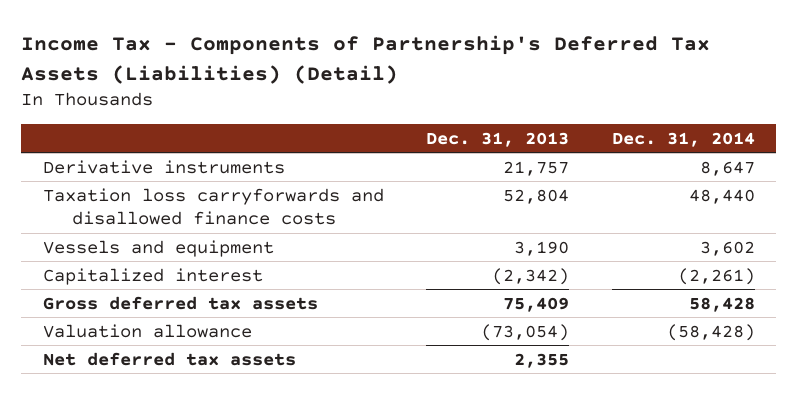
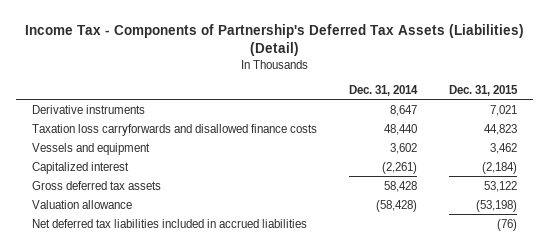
- | Dec. 31, 2013 | Dec. 31, 2014
+ | Dec. 31, 2014 | Dec. 31, 2015
- Net deferred tax assets | 2,355 |
+ Net deferred tax liabilities included in accrued liabilities | | (76)

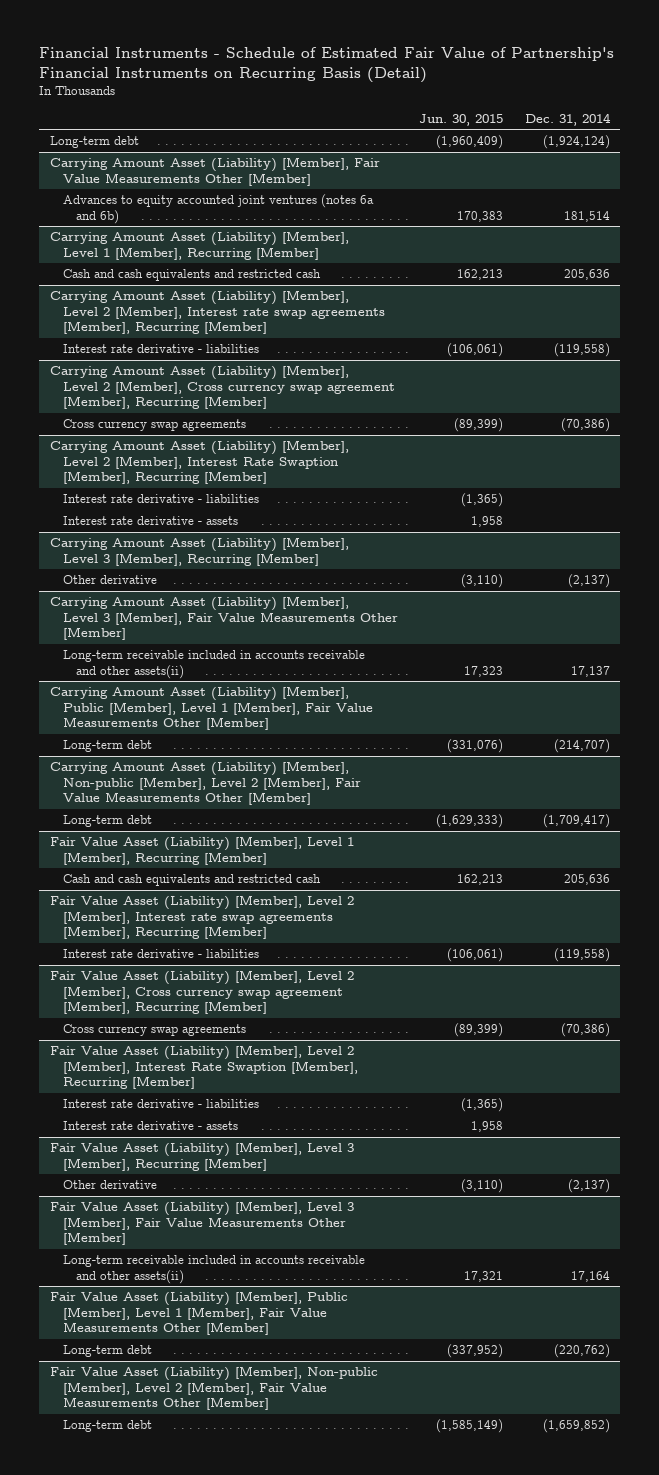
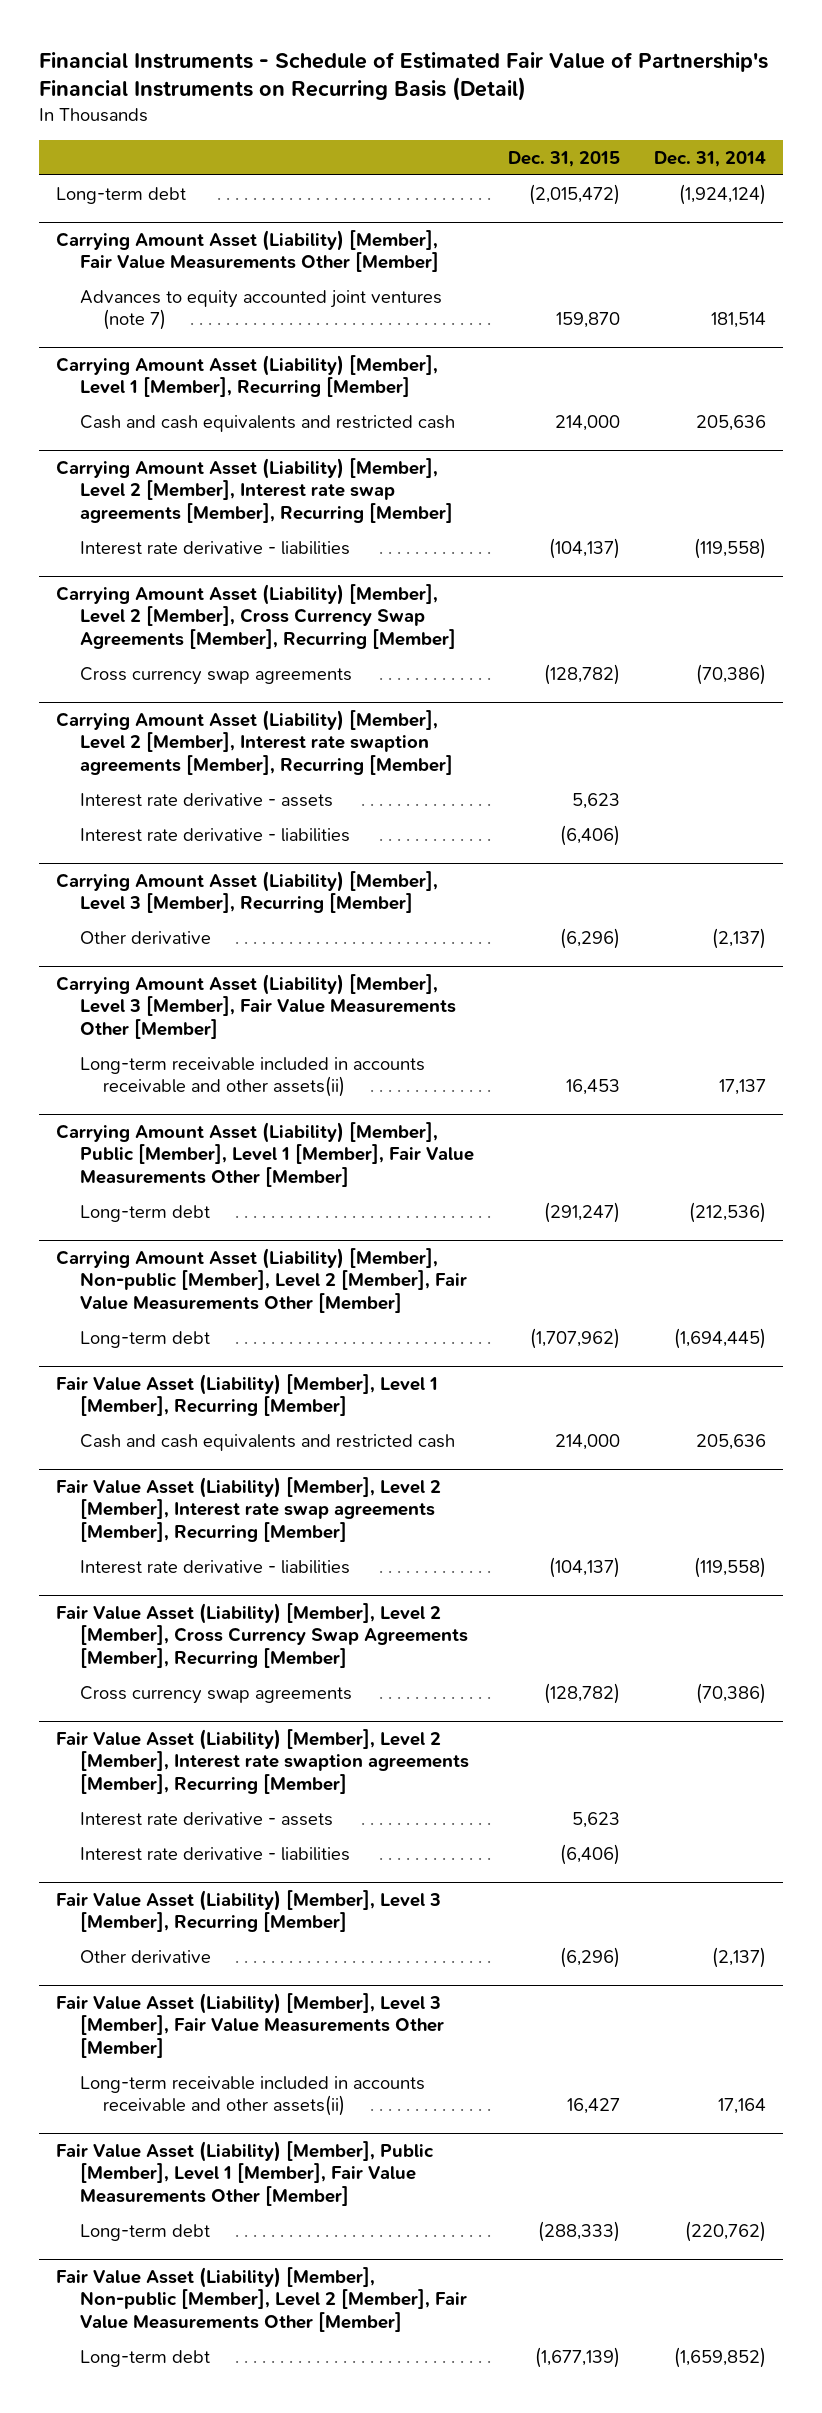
- | Jun. 30, 2015 | Dec. 31, 2014
+ | Dec. 31, 2015 | Dec. 31, 2014
@ Carrying Amount Asset (Liability) [Member], Fair Value Measurements Other [Member]
- Advances to equity accounted joint ventures (notes 6a and 6b) | 170,383 | 181,514
+ Advances to equity accounted joint ventures (note 7) | 159,870 | 181,514
- Carrying Amount Asset (Liability) [Member], Level 2 [Member], Cross currency swap agreement [Member], Recurring [Member]
+ Carrying Amount Asset (Liability) [Member], Level 2 [Member], Cross Currency Swap Agreements [Member], Recurring [Member]
- Carrying Amount Asset (Liability) [Member], Level 2 [Member], Interest Rate Swaption [Member], Recurring [Member]
- Interest rate derivative - liabilities | (1,365) |
+ Carrying Amount Asset (Liability) [Member], Level 2 [Member], Interest rate swaption agreements [Member], Recurring [Member]
+ Interest rate derivative - liabilities | (6,406) |
@ Carrying Amount Asset (Liability) [Member], Public [Member], Level 1 [Member], Fair Value Measurements Other [Member]
- Long-term debt | (331,076) | (214,707)
+ Long-term debt | (291,247) | (212,536)
@ Carrying Amount Asset (Liability) [Member], Non-public [Member], Level 2 [Member], Fair Value Measurements Other [Member]
- Long-term debt | (1,629,333) | (1,709,417)
+ Long-term debt | (1,707,962) | (1,694,445)
- Fair Value Asset (Liability) [Member], Level 2 [Member], Cross currency swap agreement [Member], Recurring [Member]
+ Fair Value Asset (Liability) [Member], Level 2 [Member], Cross Currency Swap Agreements [Member], Recurring [Member]
- Fair Value Asset (Liability) [Member], Level 2 [Member], Interest Rate Swaption [Member], Recurring [Member]
- Interest rate derivative - liabilities | (1,365) |
+ Fair Value Asset (Liability) [Member], Level 2 [Member], Interest rate swaption agreements [Member], Recurring [Member]
+ Interest rate derivative - liabilities | (6,406) |

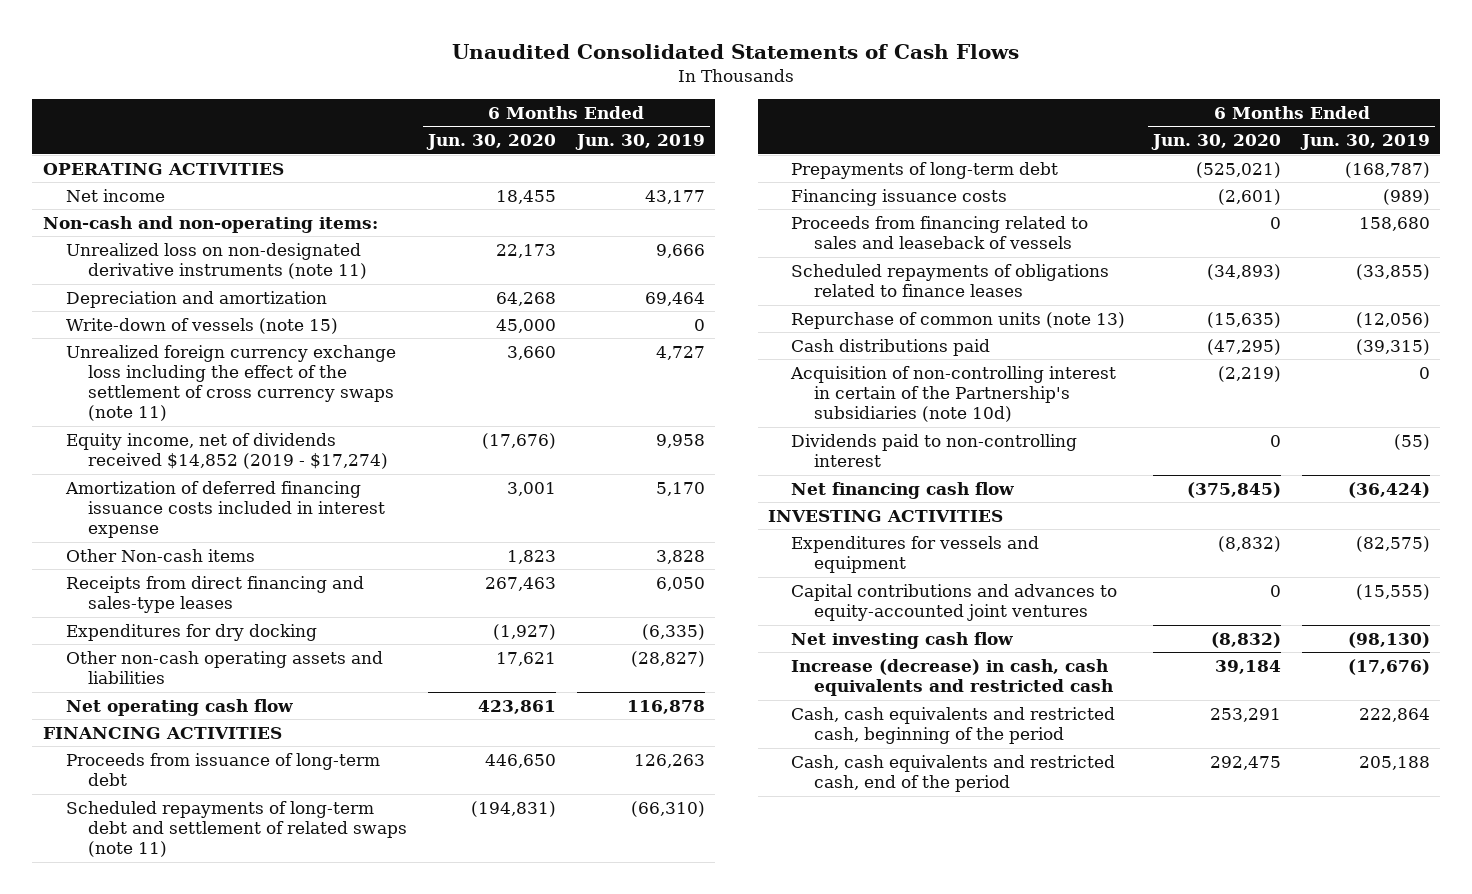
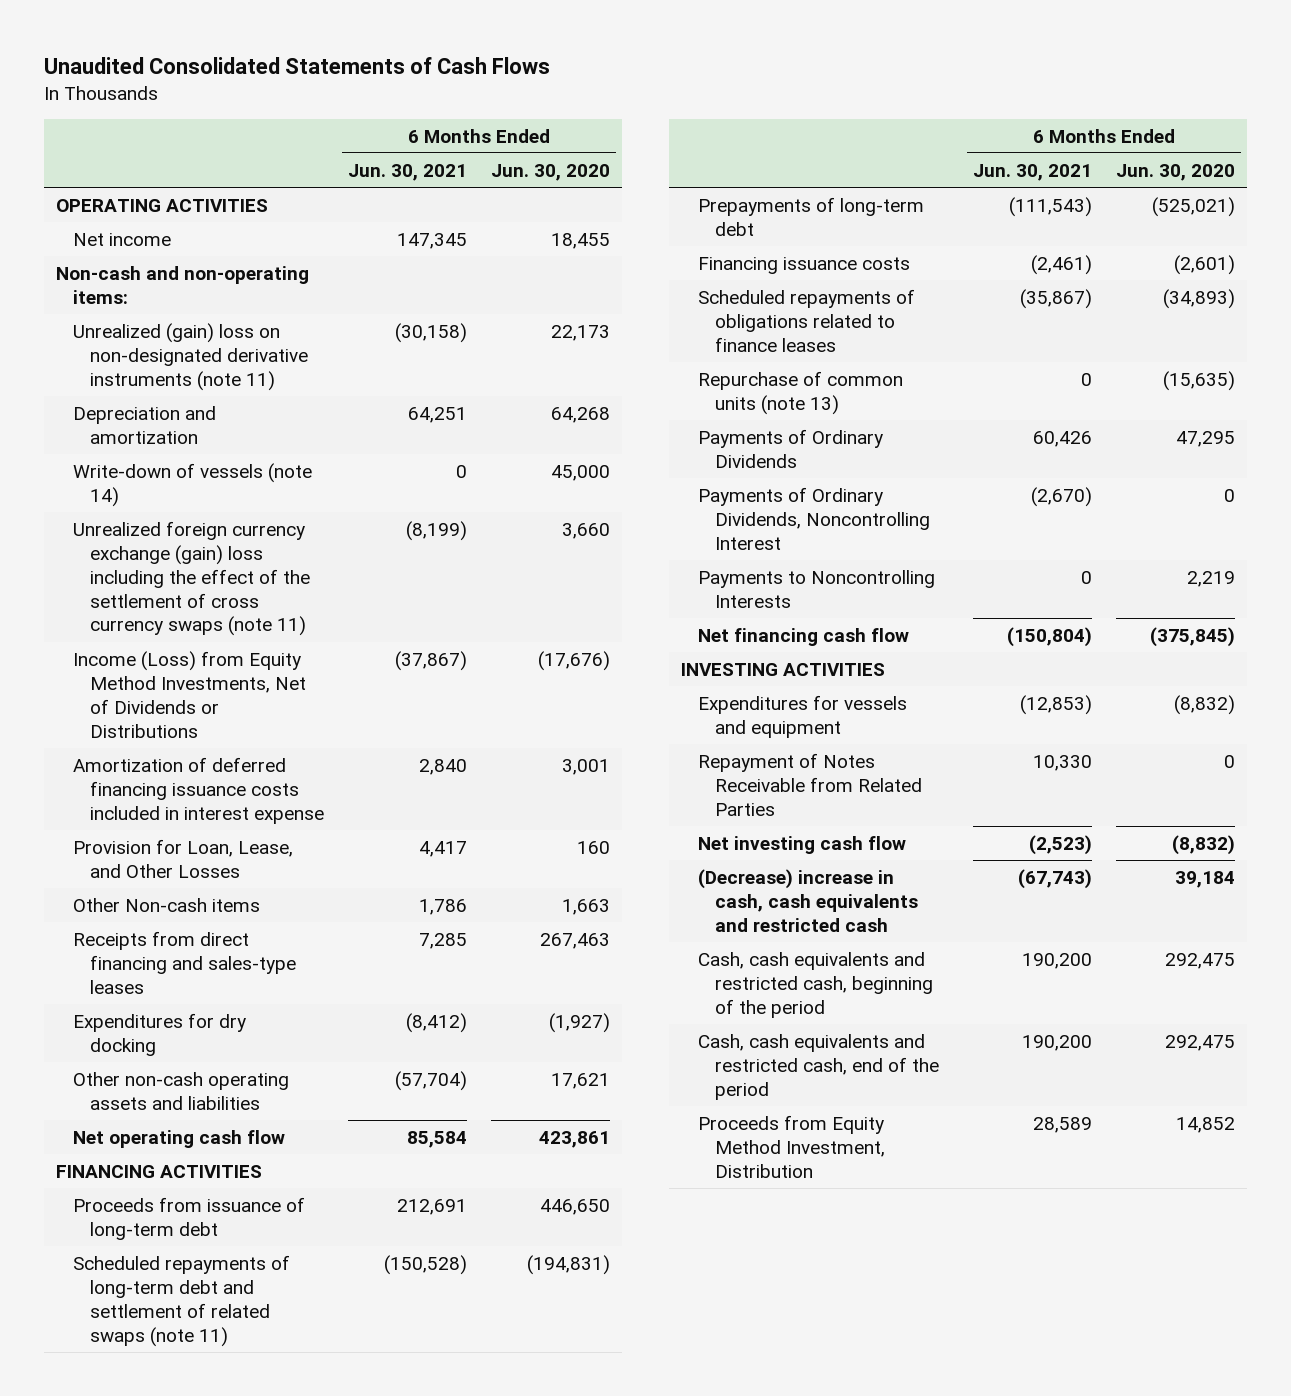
- | 6 Months Ended Jun. 30, 2020 | 6 Months Ended Jun. 30, 2019
+ | 6 Months Ended Jun. 30, 2021 | 6 Months Ended Jun. 30, 2020
- Unrealized loss on non-designated derivative instruments (note 11) | 22,173 | 9,666
+ Unrealized (gain) loss on non-designated derivative instruments (note 11) | (30,158) | 22,173
- Write-down of vessels (note 15) | 45,000 | 0
- Unrealized foreign currency exchange loss including the effect of the settlement of cross currency swaps (note 11) | 3,660 | 4,727
- Equity income, net of dividends received $14,852 (2019 - $17,274) | (17,676) | 9,958
+ Write-down of vessels (note 14) | 0 | 45,000
+ Unrealized foreign currency exchange (gain) loss including the effect of the settlement of cross currency swaps (note 11) | (8,199) | 3,660
+ Income (Loss) from Equity Method Investments, Net of Dividends or Distributions | (37,867) | (17,676)
- Other Non-cash items | 1,823 | 3,828
+ Provision for Loan, Lease, and Other Losses | 4,417 | 160
+ Other Non-cash items | 1,786 | 1,663
- Proceeds from financing related to sales and leaseback of vessels | 0 | 158,680
- Cash distributions paid | (47,295) | (39,315)
- Acquisition of non-controlling interest in certain of the Partnership's subsidiaries (note 10d) | (2,219) | 0
- Dividends paid to non-controlling interest | 0 | (55)
+ Payments of Ordinary Dividends | 60,426 | 47,295
+ Payments of Ordinary Dividends, Noncontrolling Interest | (2,670) | 0
+ Payments to Noncontrolling Interests | 0 | 2,219
- Capital contributions and advances to equity-accounted joint ventures | 0 | (15,555)
+ Repayment of Notes Receivable from Related Parties | 10,330 | 0
- Increase (decrease) in cash, cash equivalents and restricted cash | 39,184 | (17,676)
- Cash, cash equivalents and restricted cash, beginning of the period | 253,291 | 222,864
+ (Decrease) increase in cash, cash equivalents and restricted cash | (67,743) | 39,184
+ Cash, cash equivalents and restricted cash, beginning of the period | 190,200 | 292,475
+ Proceeds from Equity Method Investment, Distribution | 28,589 | 14,852

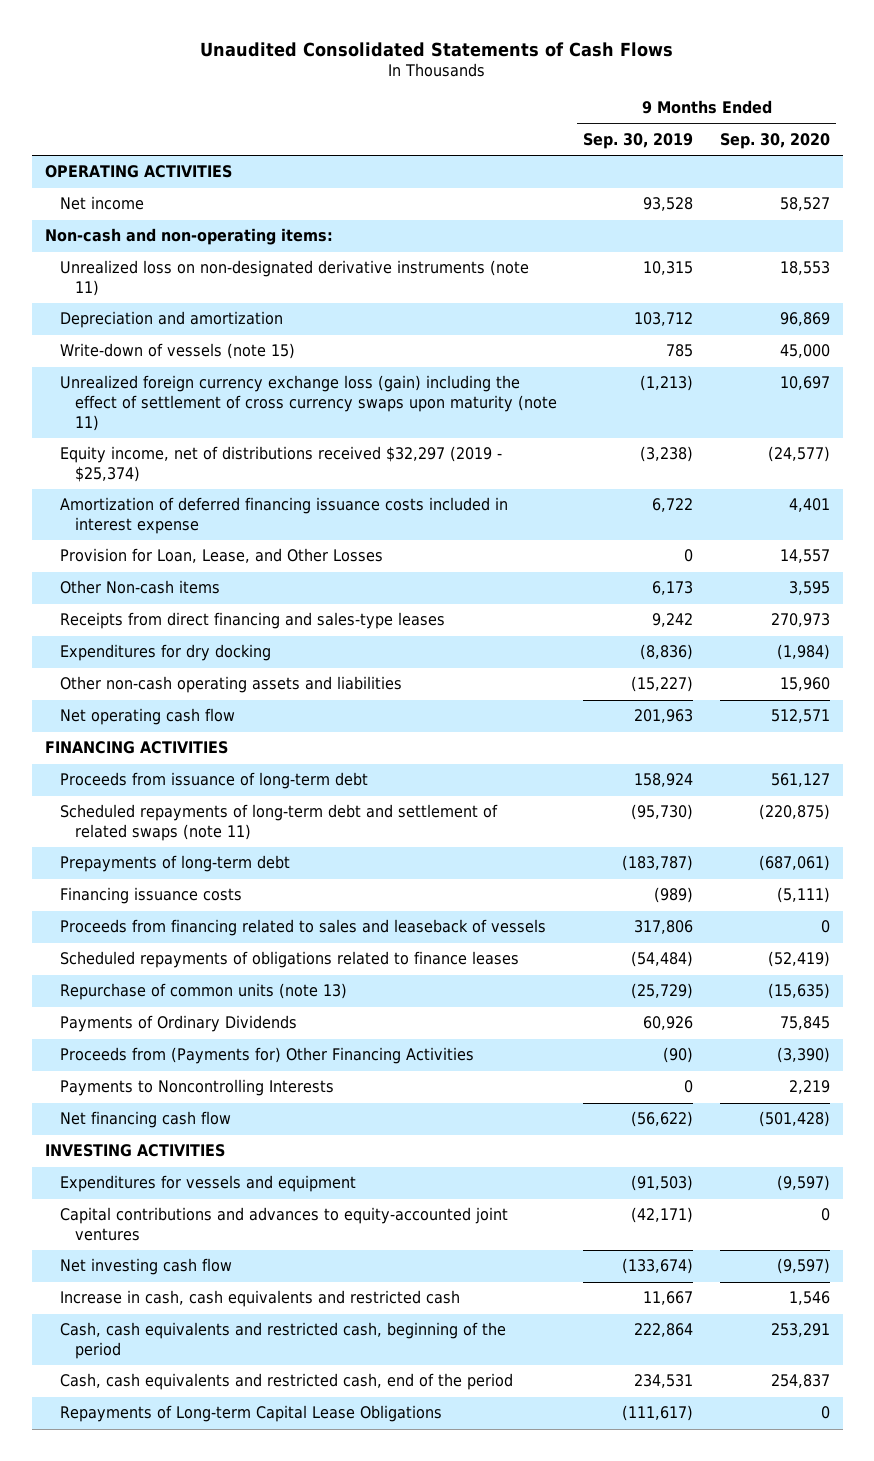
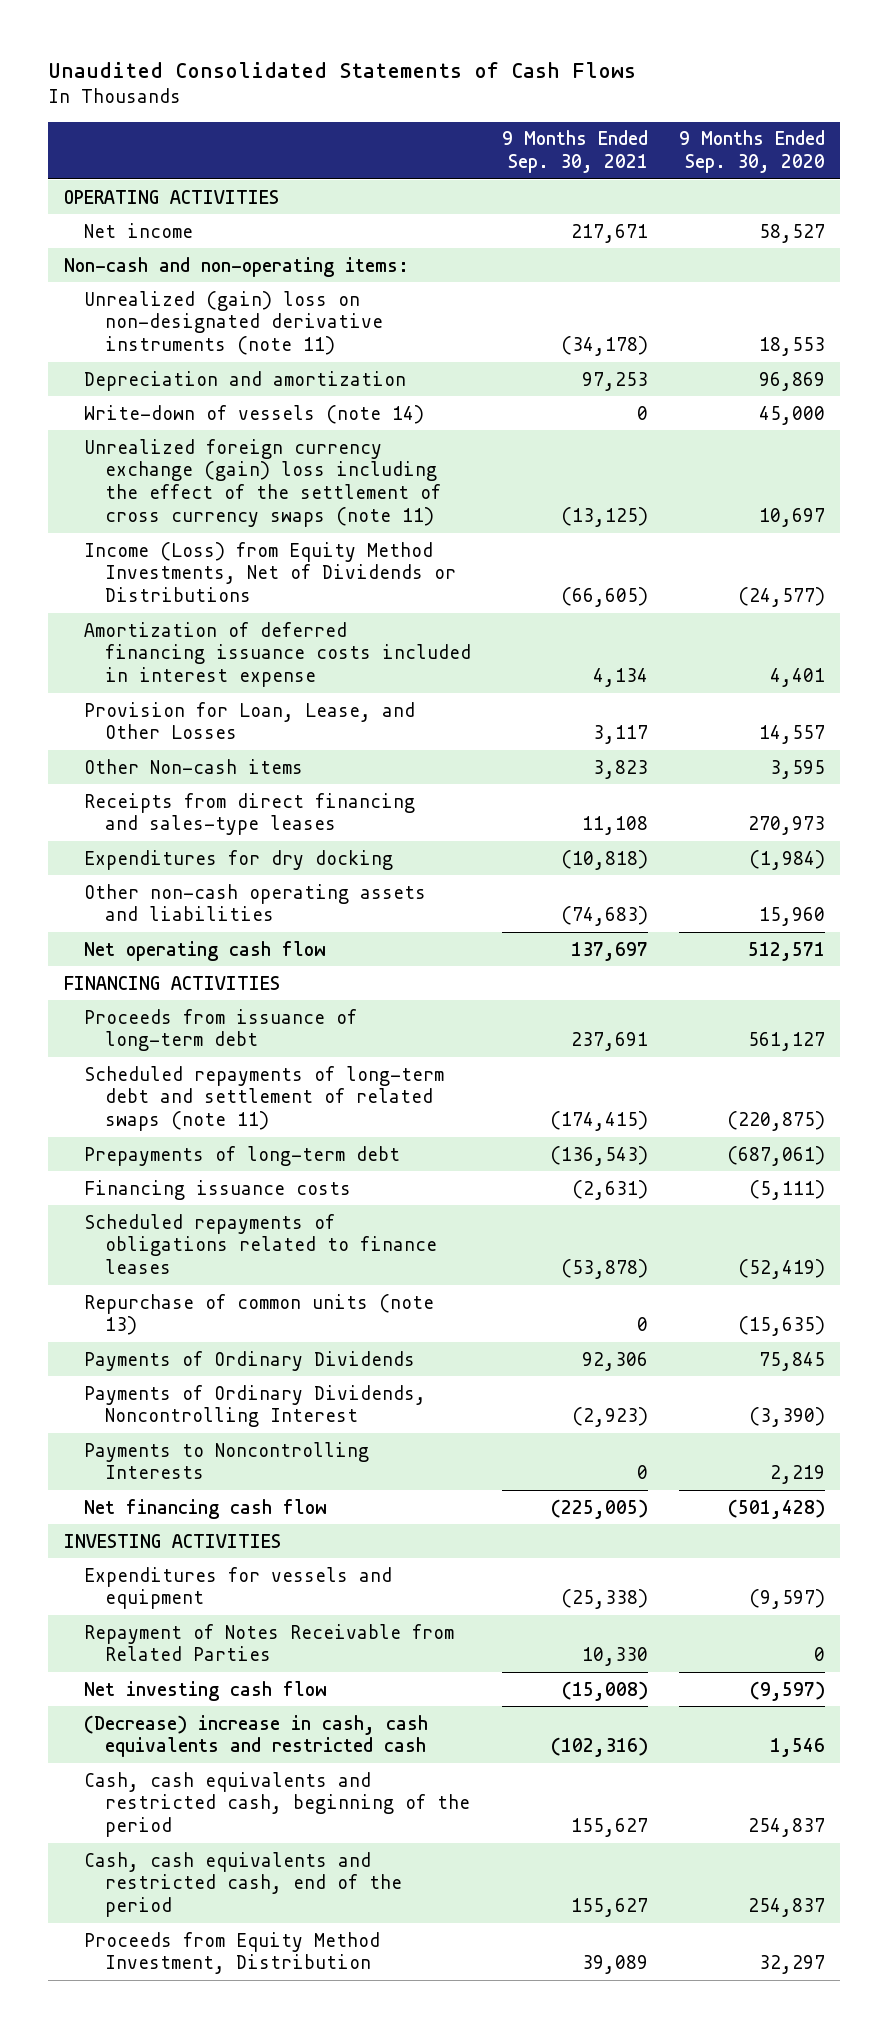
- | 9 Months Ended Sep. 30, 2019 | 9 Months Ended Sep. 30, 2020
+ | 9 Months Ended Sep. 30, 2021 | 9 Months Ended Sep. 30, 2020
- Unrealized loss on non-designated derivative instruments (note 11) | 10,315 | 18,553
+ Unrealized (gain) loss on non-designated derivative instruments (note 11) | (34,178) | 18,553
- Write-down of vessels (note 15) | 785 | 45,000
- Unrealized foreign currency exchange loss (gain) including the effect of settlement of cross currency swaps upon maturity (note 11) | (1,213) | 10,697
- Equity income, net of distributions received $32,297 (2019 - $25,374) | (3,238) | (24,577)
+ Write-down of vessels (note 14) | 0 | 45,000
+ Unrealized foreign currency exchange (gain) loss including the effect of the settlement of cross currency swaps (note 11) | (13,125) | 10,697
+ Income (Loss) from Equity Method Investments, Net of Dividends or Distributions | (66,605) | (24,577)
- Proceeds from financing related to sales and leaseback of vessels | 317,806 | 0
- Proceeds from (Payments for) Other Financing Activities | (90) | (3,390)
+ Payments of Ordinary Dividends, Noncontrolling Interest | (2,923) | (3,390)
- Capital contributions and advances to equity-accounted joint ventures | (42,171) | 0
+ Repayment of Notes Receivable from Related Parties | 10,330 | 0
- Increase in cash, cash equivalents and restricted cash | 11,667 | 1,546
- Cash, cash equivalents and restricted cash, beginning of the period | 222,864 | 253,291
+ (Decrease) increase in cash, cash equivalents and restricted cash | (102,316) | 1,546
+ Cash, cash equivalents and restricted cash, beginning of the period | 155,627 | 254,837
- Repayments of Long-term Capital Lease Obligations | (111,617) | 0
+ Proceeds from Equity Method Investment, Distribution | 39,089 | 32,297

